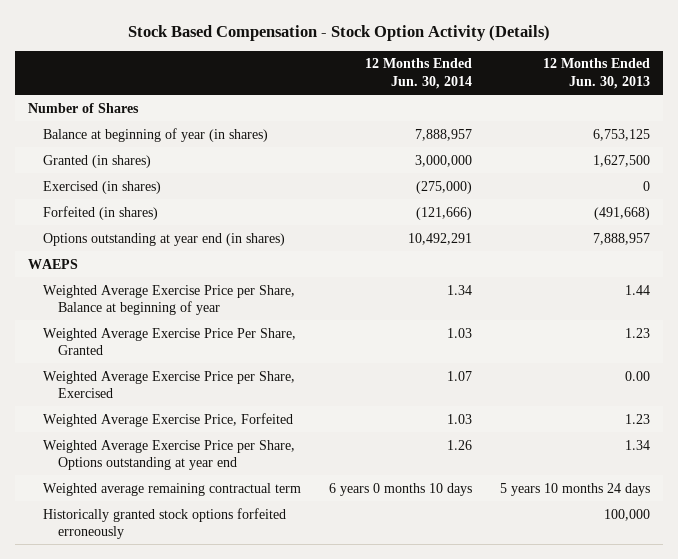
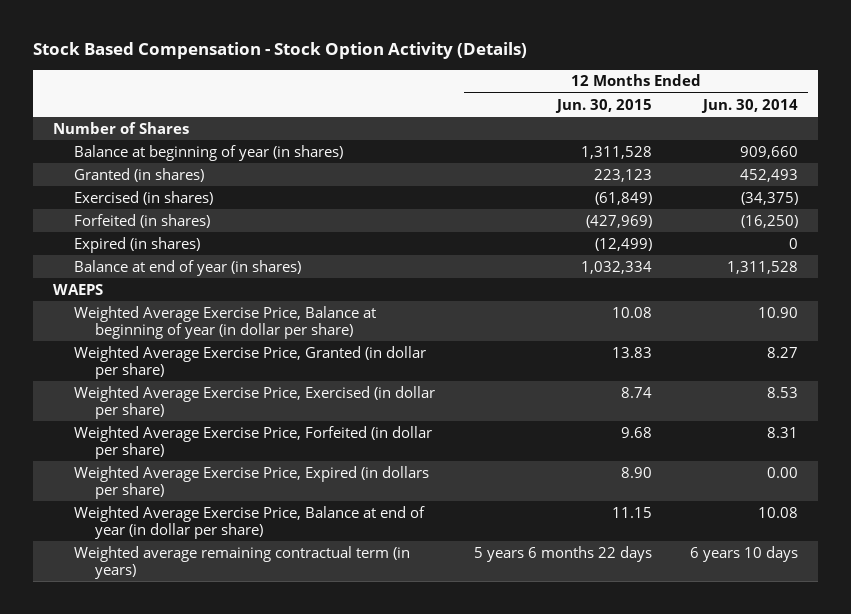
- | 12 Months Ended Jun. 30, 2014 | 12 Months Ended Jun. 30, 2013
+ | 12 Months Ended Jun. 30, 2015 | 12 Months Ended Jun. 30, 2014
- Balance at beginning of year (in shares) | 7,888,957 | 6,753,125
- Granted (in shares) | 3,000,000 | 1,627,500
- Exercised (in shares) | (275,000) | 0
- Forfeited (in shares) | (121,666) | (491,668)
- Options outstanding at year end (in shares) | 10,492,291 | 7,888,957
+ Balance at beginning of year (in shares) | 1,311,528 | 909,660
+ Granted (in shares) | 223,123 | 452,493
+ Exercised (in shares) | (61,849) | (34,375)
+ Forfeited (in shares) | (427,969) | (16,250)
+ Expired (in shares) | (12,499) | 0
+ Balance at end of year (in shares) | 1,032,334 | 1,311,528
- Weighted Average Exercise Price per Share, Balance at beginning of year | 1.34 | 1.44
- Weighted Average Exercise Price Per Share, Granted | 1.03 | 1.23
- Weighted Average Exercise Price per Share, Exercised | 1.07 | 0.00
- Weighted Average Exercise Price, Forfeited | 1.03 | 1.23
- Weighted Average Exercise Price per Share, Options outstanding at year end | 1.26 | 1.34
- Weighted average remaining contractual term | 6 years 0 months 10 days | 5 years 10 months 24 days
- Historically granted stock options forfeited erroneously | | 100,000
+ Weighted Average Exercise Price, Balance at beginning of year (in dollar per share) | 10.08 | 10.90
+ Weighted Average Exercise Price, Granted (in dollar per share) | 13.83 | 8.27
+ Weighted Average Exercise Price, Exercised (in dollar per share) | 8.74 | 8.53
+ Weighted Average Exercise Price, Forfeited (in dollar per share) | 9.68 | 8.31
+ Weighted Average Exercise Price, Expired (in dollars per share) | 8.90 | 0.00
+ Weighted Average Exercise Price, Balance at end of year (in dollar per share) | 11.15 | 10.08
+ Weighted average remaining contractual term (in years) | 5 years 6 months 22 days | 6 years 10 days

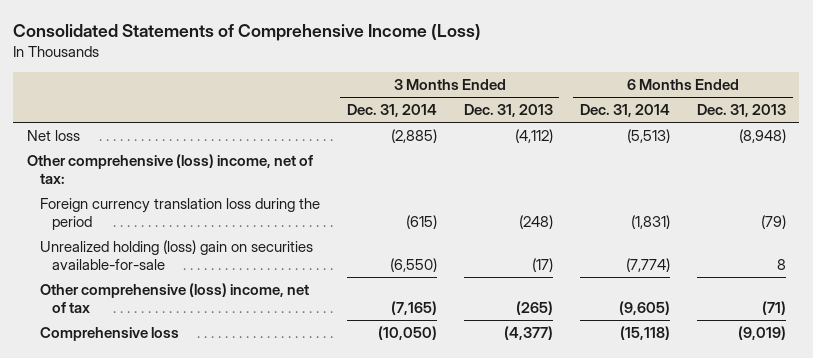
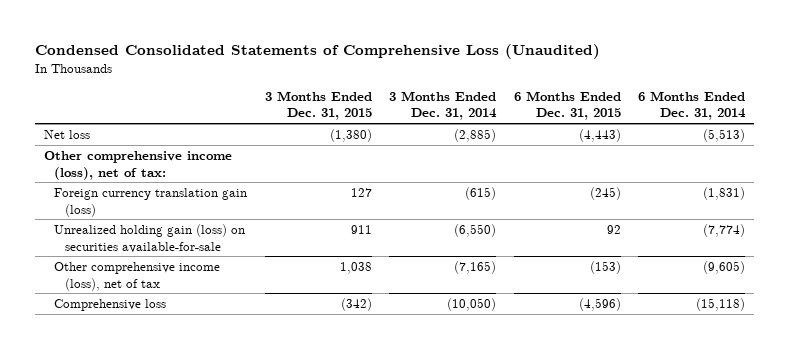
- Consolidated Statements of Comprehensive Income (Loss)
+ Condensed Consolidated Statements of Comprehensive Loss (Unaudited)
- | 3 Months Ended Dec. 31, 2014 | 3 Months Ended Dec. 31, 2013 | 6 Months Ended Dec. 31, 2014 | 6 Months Ended Dec. 31, 2013
+ | 3 Months Ended Dec. 31, 2015 | 3 Months Ended Dec. 31, 2014 | 6 Months Ended Dec. 31, 2015 | 6 Months Ended Dec. 31, 2014
- Other comprehensive (loss) income, net of tax:
- Foreign currency translation loss during the period | (615) | (248) | (1,831) | (79)
- Unrealized holding (loss) gain on securities available-for-sale | (6,550) | (17) | (7,774) | 8
- Other comprehensive (loss) income, net of tax | (7,165) | (265) | (9,605) | (71)
+ Other comprehensive income (loss), net of tax:
+ Foreign currency translation gain (loss) | 127 | (615) | (245) | (1,831)
+ Unrealized holding gain (loss) on securities available-for-sale | 911 | (6,550) | 92 | (7,774)
+ Other comprehensive income (loss), net of tax | 1,038 | (7,165) | (153) | (9,605)

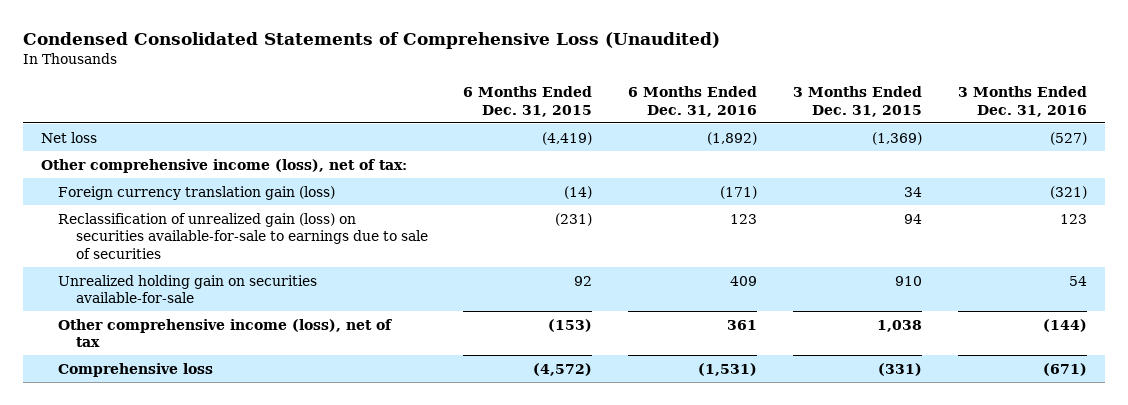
- | 3 Months Ended Dec. 31, 2015 | 3 Months Ended Dec. 31, 2014 | 6 Months Ended Dec. 31, 2015 | 6 Months Ended Dec. 31, 2014
+ | 6 Months Ended Dec. 31, 2015 | 6 Months Ended Dec. 31, 2016 | 3 Months Ended Dec. 31, 2015 | 3 Months Ended Dec. 31, 2016
- Net loss | (1,380) | (2,885) | (4,443) | (5,513)
+ Net loss | (4,419) | (1,892) | (1,369) | (527)
- Foreign currency translation gain (loss) | 127 | (615) | (245) | (1,831)
- Unrealized holding gain (loss) on securities available-for-sale | 911 | (6,550) | 92 | (7,774)
+ Foreign currency translation gain (loss) | (14) | (171) | 34 | (321)
+ Reclassification of unrealized gain (loss) on securities available-for-sale to earnings due to sale of securities | (231) | 123 | 94 | 123
+ Unrealized holding gain on securities available-for-sale | 92 | 409 | 910 | 54
- Comprehensive loss | (342) | (10,050) | (4,596) | (15,118)
+ Comprehensive loss | (4,572) | (1,531) | (331) | (671)

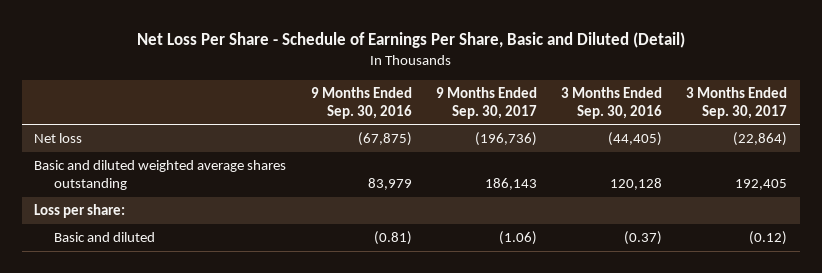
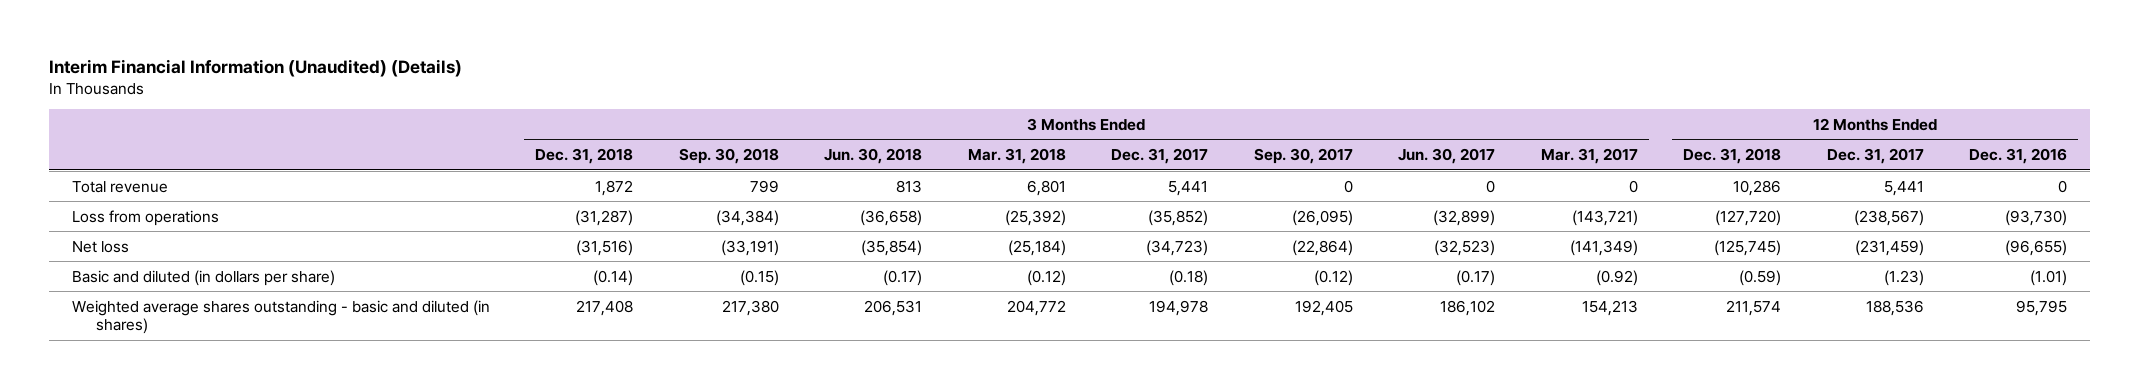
- Net Loss Per Share - Schedule of Earnings Per Share, Basic and Diluted (Detail)
+ Interim Financial Information (Unaudited) (Details)
- | 9 Months Ended Sep. 30, 2016 | 9 Months Ended Sep. 30, 2017 | 3 Months Ended Sep. 30, 2016 | 3 Months Ended Sep. 30, 2017
+ | 3 Months Ended Dec. 31, 2018 | 3 Months Ended Sep. 30, 2018 | 3 Months Ended Jun. 30, 2018 | 3 Months Ended Mar. 31, 2018 | 3 Months Ended Dec. 31, 2017 | 3 Months Ended Sep. 30, 2017 | 3 Months Ended Jun. 30, 2017 | 3 Months Ended Mar. 31, 2017 | 12 Months Ended Dec. 31, 2018 | 12 Months Ended Dec. 31, 2017 | 12 Months Ended Dec. 31, 2016
+ Total revenue | 1,872 | 799 | 813 | 6,801 | 5,441 | 0 | 0 | 0 | 10,286 | 5,441 | 0
+ Loss from operations | (31,287) | (34,384) | (36,658) | (25,392) | (35,852) | (26,095) | (32,899) | (143,721) | (127,720) | (238,567) | (93,730)
- Basic and diluted weighted average shares outstanding | 83,979 | 186,143 | 120,128 | 192,405
- Loss per share:
- Basic and diluted | (0.81) | (1.06) | (0.37) | (0.12)
+ Basic and diluted (in dollars per share) | (0.14) | (0.15) | (0.17) | (0.12) | (0.18) | (0.12) | (0.17) | (0.92) | (0.59) | (1.23) | (1.01)
+ Weighted average shares outstanding - basic and diluted (in shares) | 217,408 | 217,380 | 206,531 | 204,772 | 194,978 | 192,405 | 186,102 | 154,213 | 211,574 | 188,536 | 95,795

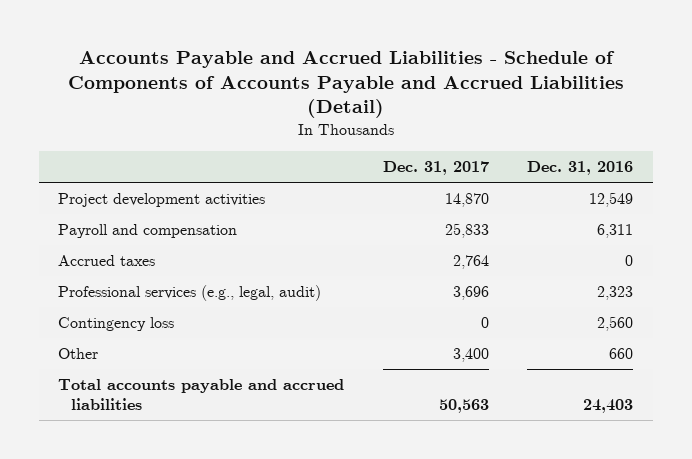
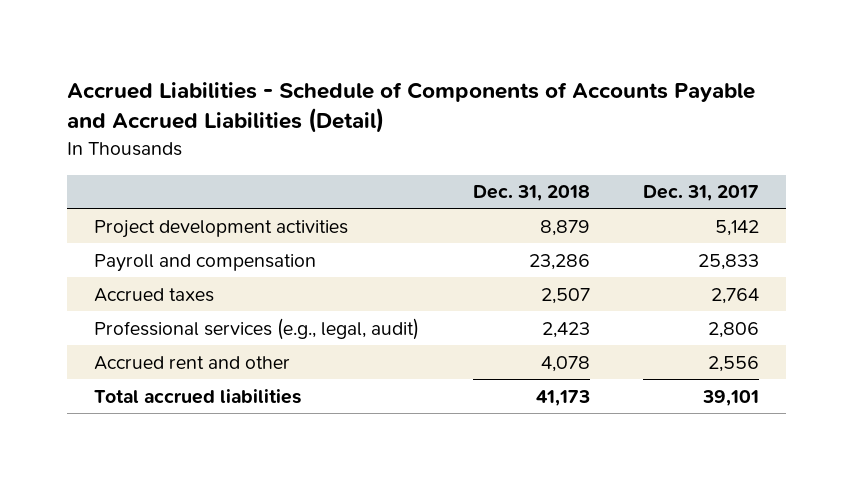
- Accounts Payable and Accrued Liabilities - Schedule of Components of Accounts Payable and Accrued Liabilities (Detail)
+ Accrued Liabilities - Schedule of Components of Accounts Payable and Accrued Liabilities (Detail)
- | Dec. 31, 2017 | Dec. 31, 2016
+ | Dec. 31, 2018 | Dec. 31, 2017
- Project development activities | 14,870 | 12,549
+ Project development activities | 8,879 | 5,142
- Professional services (e.g., legal, audit) | 3,696 | 2,323
- Contingency loss | 0 | 2,560
- Other | 3,400 | 660
- Total accounts payable and accrued liabilities | 50,563 | 24,403
+ Professional services (e.g., legal, audit) | 2,423 | 2,806
+ Accrued rent and other | 4,078 | 2,556
+ Total accrued liabilities | 41,173 | 39,101

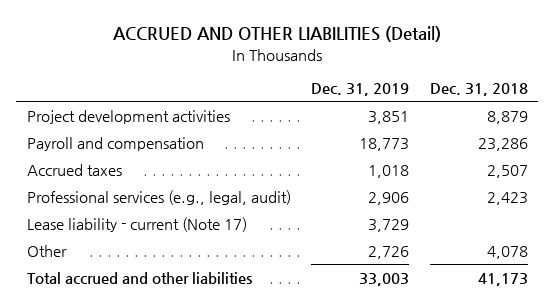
- Accrued Liabilities - Schedule of Components of Accounts Payable and Accrued Liabilities (Detail)
+ ACCRUED AND OTHER LIABILITIES (Detail)
- | Dec. 31, 2018 | Dec. 31, 2017
+ | Dec. 31, 2019 | Dec. 31, 2018
- Accrued rent and other | 4,078 | 2,556
- Total accrued liabilities | 41,173 | 39,101
+ Lease liability - current (Note 17) | 3,729 |
+ Other | 2,726 | 4,078
+ Total accrued and other liabilities | 33,003 | 41,173

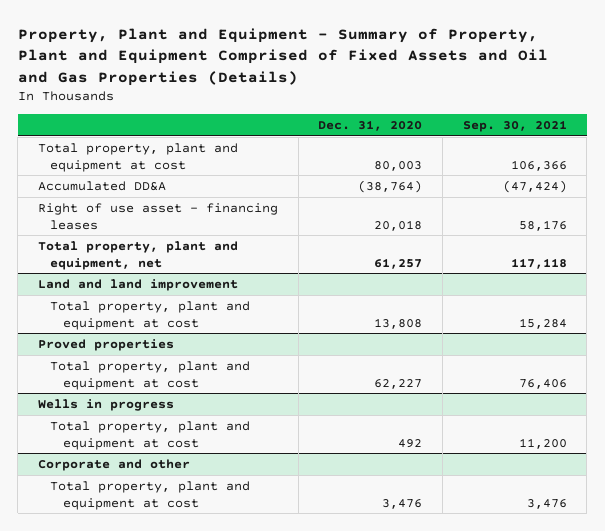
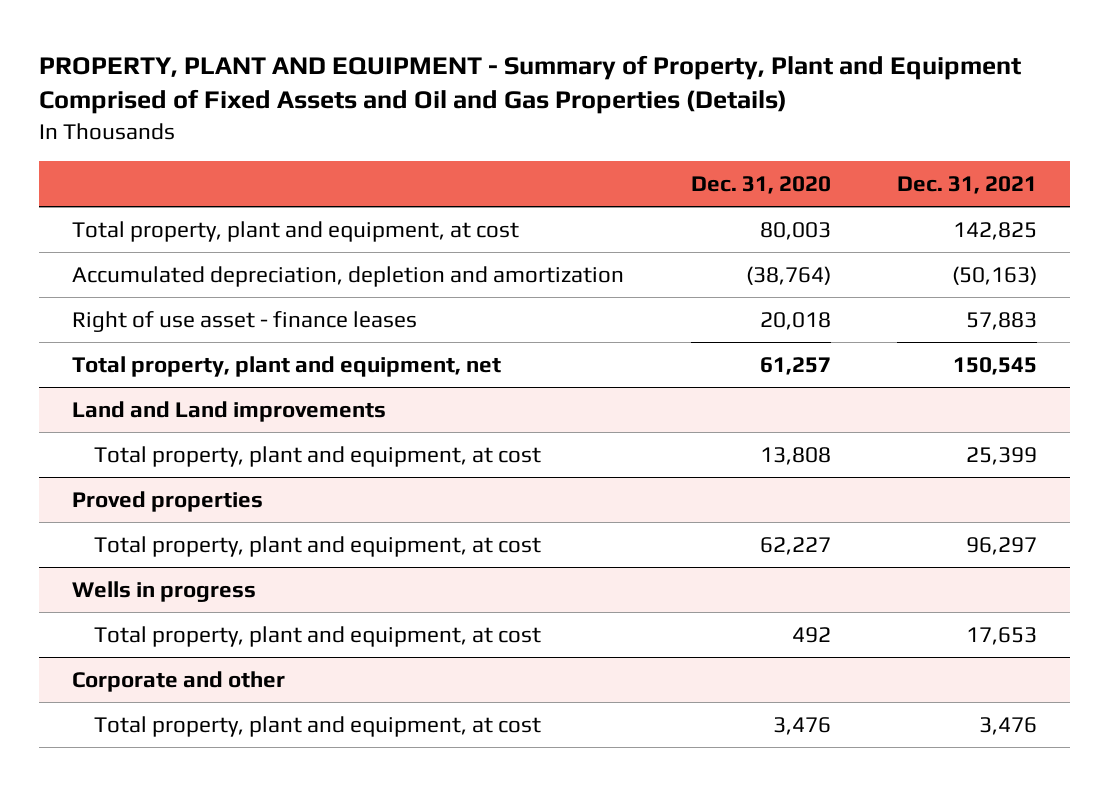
- Property, Plant and Equipment - Summary of Property, Plant and Equipment Comprised of Fixed Assets and Oil and Gas Properties (Details)
+ PROPERTY, PLANT AND EQUIPMENT - Summary of Property, Plant and Equipment Comprised of Fixed Assets and Oil and Gas Properties (Details)
- | Dec. 31, 2020 | Sep. 30, 2021
+ | Dec. 31, 2020 | Dec. 31, 2021
- Total property, plant and equipment at cost | 80,003 | 106,366
- Accumulated DD&A | (38,764) | (47,424)
- Right of use asset - financing leases | 20,018 | 58,176
+ Total property, plant and equipment, at cost | 80,003 | 142,825
+ Accumulated depreciation, depletion and amortization | (38,764) | (50,163)
+ Right of use asset - finance leases | 20,018 | 57,883
- Land and land improvement
- Total property, plant and equipment at cost | 13,808 | 15,284
+ Land and Land improvements
+ Total property, plant and equipment, at cost | 13,808 | 25,399
@ Proved properties
- Total property, plant and equipment at cost | 62,227 | 76,406
+ Total property, plant and equipment, at cost | 62,227 | 96,297
@ Wells in progress
- Total property, plant and equipment at cost | 492 | 11,200
+ Total property, plant and equipment, at cost | 492 | 17,653
@ Corporate and other
- Total property, plant and equipment at cost | 3,476 | 3,476
+ Total property, plant and equipment, at cost | 3,476 | 3,476

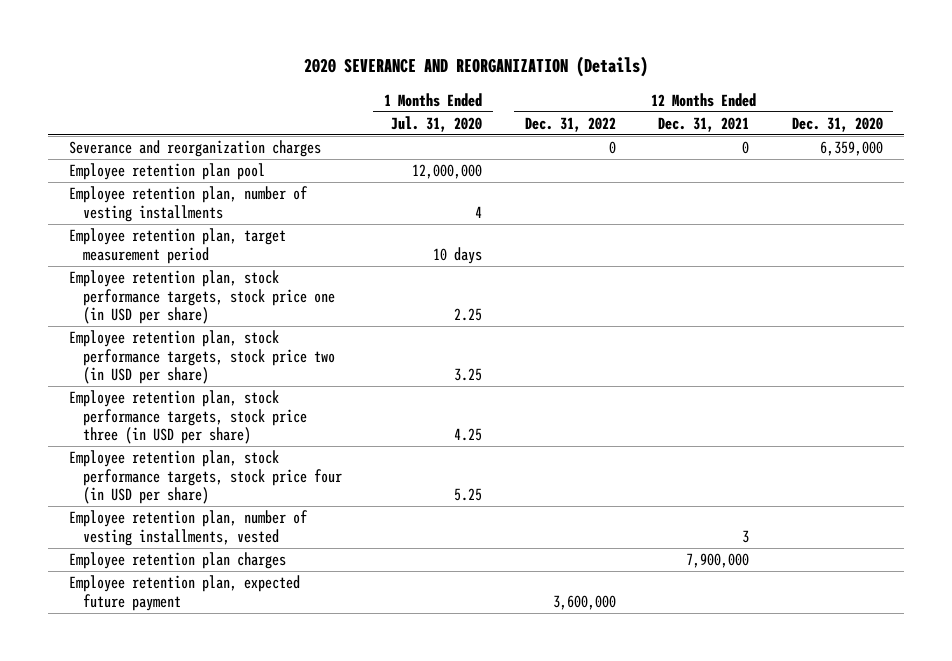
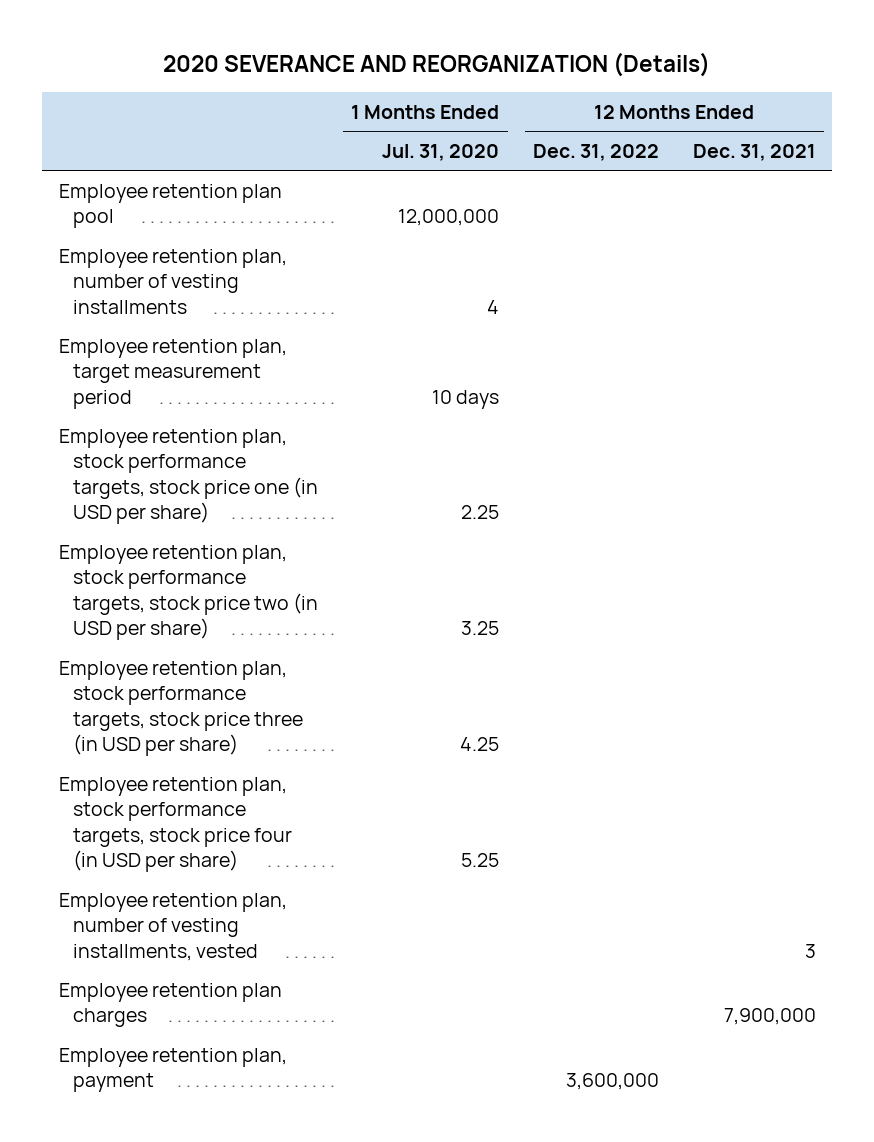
- | 1 Months Ended Jul. 31, 2020 | 12 Months Ended Dec. 31, 2022 | 12 Months Ended Dec. 31, 2021 | 12 Months Ended Dec. 31, 2020
+ | 1 Months Ended Jul. 31, 2020 | 12 Months Ended Dec. 31, 2022 | 12 Months Ended Dec. 31, 2021
- Severance and reorganization charges | | 0 | 0 | 6,359,000
- Employee retention plan, expected future payment | | 3,600,000 | |
+ Employee retention plan, payment | | 3,600,000 |

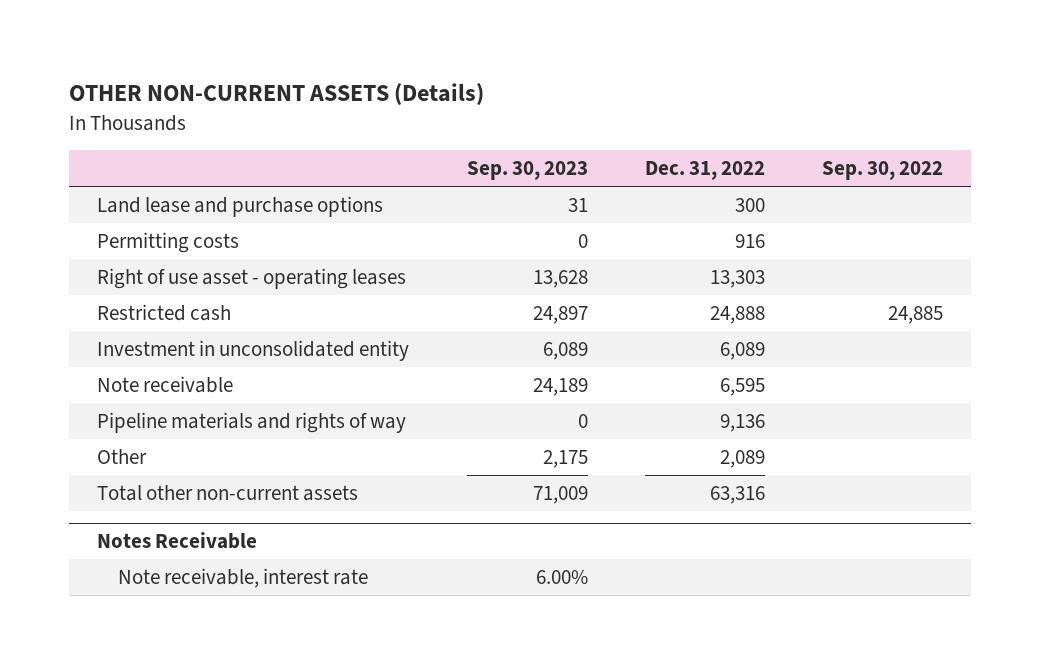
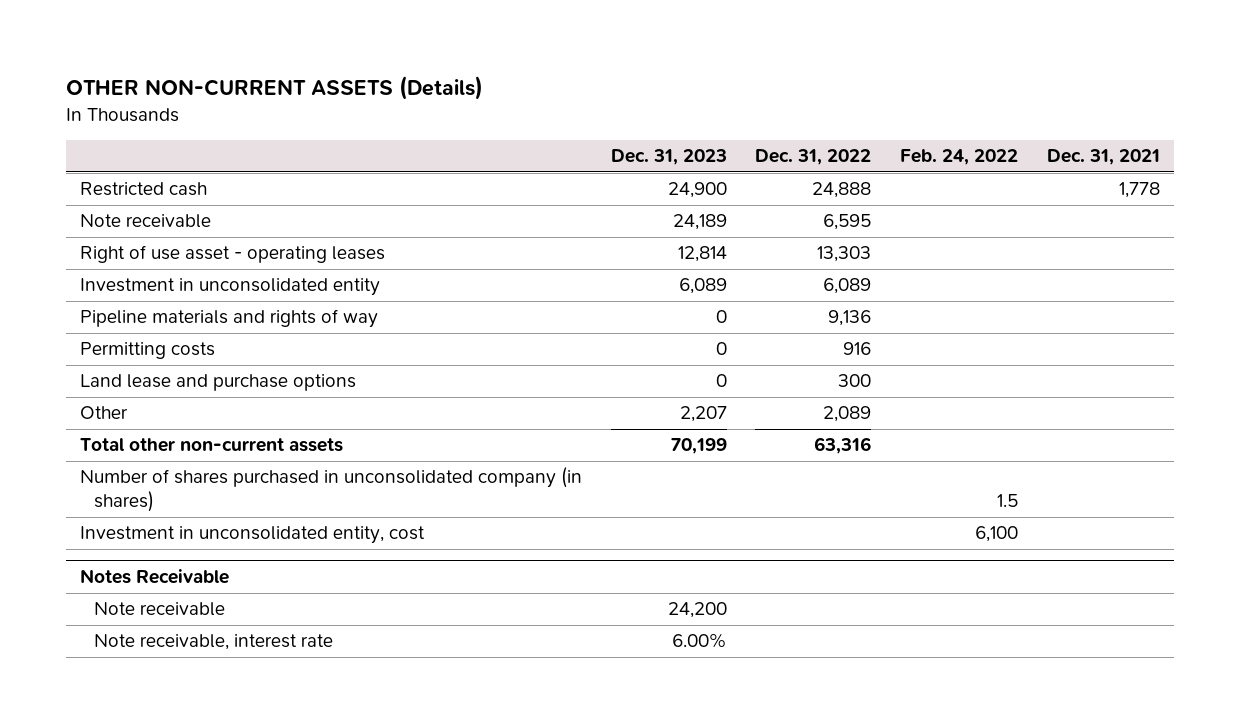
- | Sep. 30, 2023 | Dec. 31, 2022 | Sep. 30, 2022
+ | Dec. 31, 2023 | Dec. 31, 2022 | Feb. 24, 2022 | Dec. 31, 2021
moved down: Right of use asset - operating leases | 12,814 | 13,303 | |
moved down: Investment in unconsolidated entity | 6,089 | 6,089 | |
moved down: Permitting costs | 0 | 916 | |
moved down: Land lease and purchase options | 0 | 300 | |
+ Number of shares purchased in unconsolidated company (in shares) | | | 1.5 |
+ Investment in unconsolidated entity, cost | | | 6,100 |
@ Notes Receivable
+ Note receivable | 24,200 | | |

